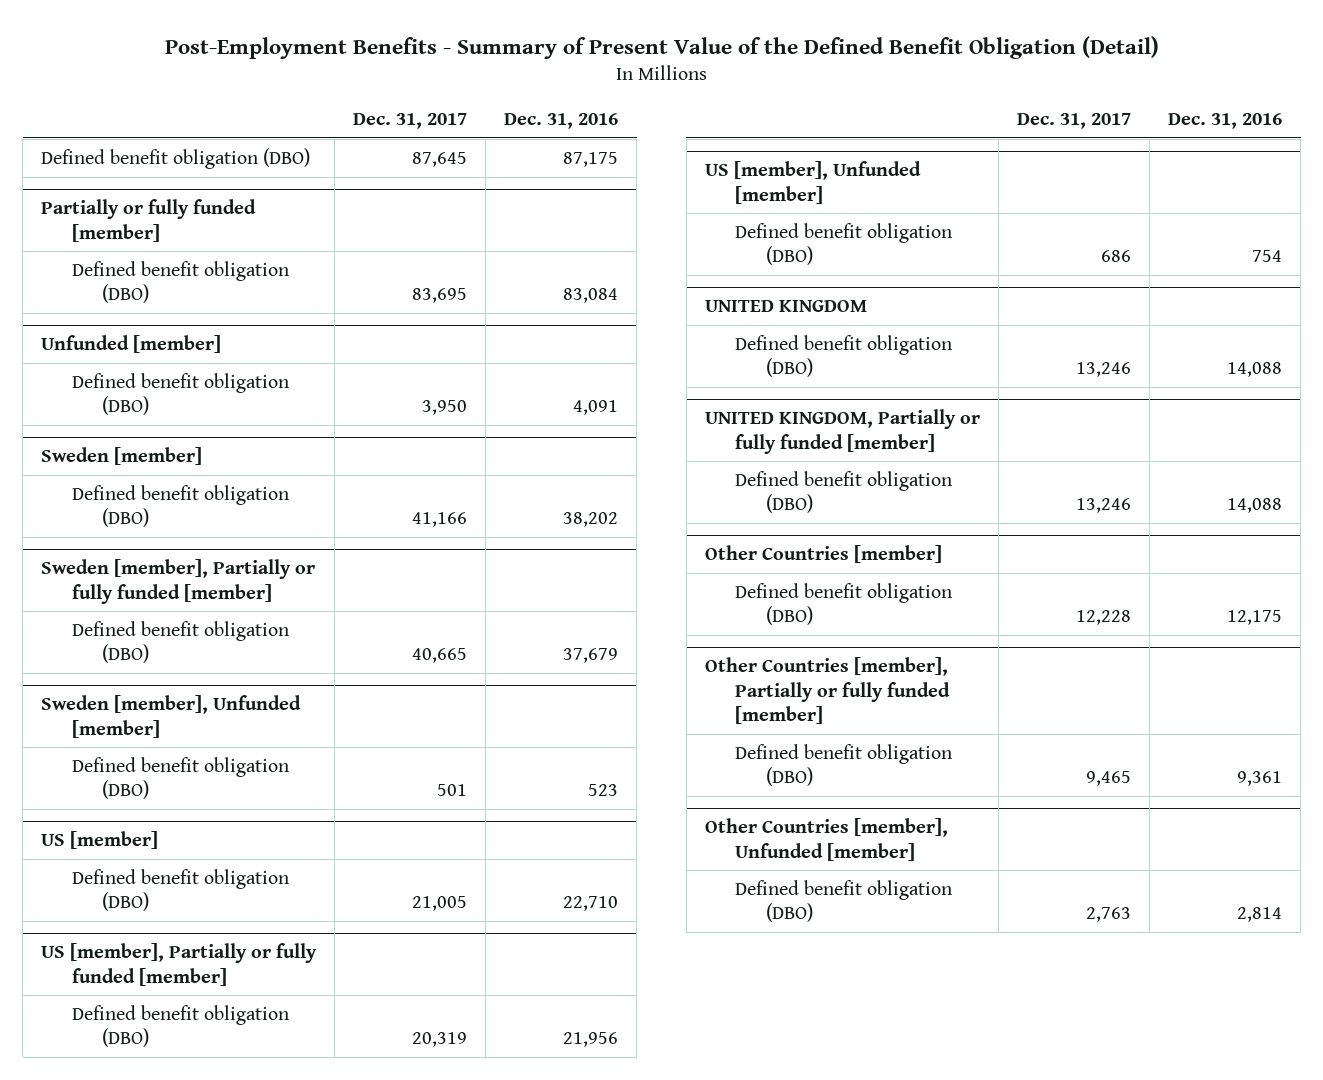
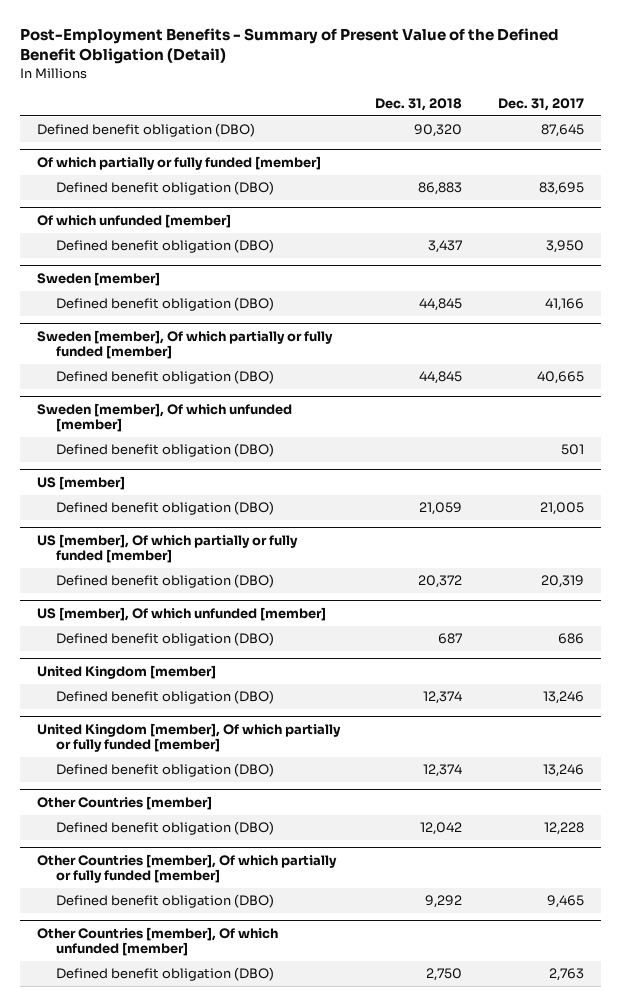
- | Dec. 31, 2017 | Dec. 31, 2016
+ | Dec. 31, 2018 | Dec. 31, 2017
- Partially or fully funded [member]
+ Of which partially or fully funded [member]
- Unfunded [member]
+ Of which unfunded [member]
- Sweden [member], Partially or fully funded [member]
+ Sweden [member], Of which partially or fully funded [member]
- Sweden [member], Unfunded [member]
+ Sweden [member], Of which unfunded [member]
- US [member], Partially or fully funded [member]
+ US [member], Of which partially or fully funded [member]
- US [member], Unfunded [member]
+ US [member], Of which unfunded [member]
- UNITED KINGDOM
+ United Kingdom [member]
- UNITED KINGDOM, Partially or fully funded [member]
+ United Kingdom [member], Of which partially or fully funded [member]
- Other Countries [member], Partially or fully funded [member]
+ Other Countries [member], Of which partially or fully funded [member]
- Other Countries [member], Unfunded [member]
+ Other Countries [member], Of which unfunded [member]

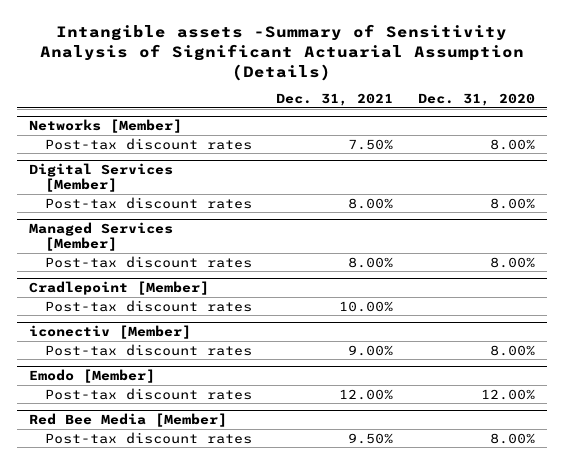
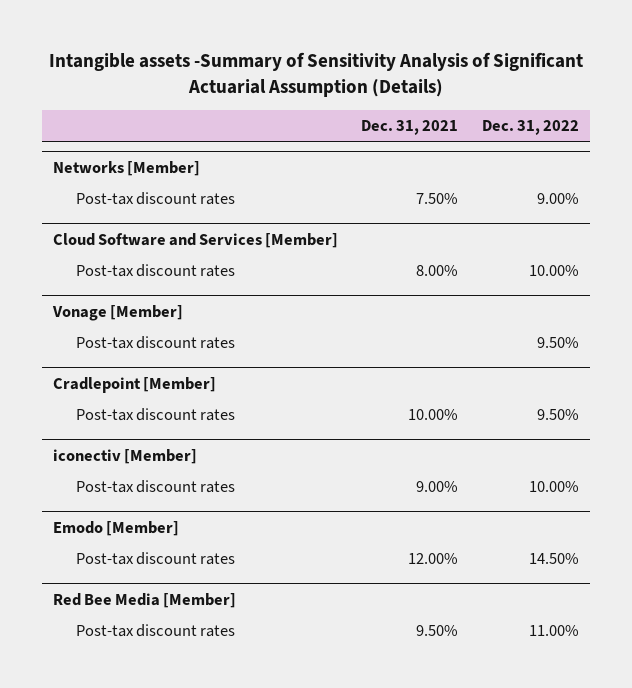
- | Dec. 31, 2021 | Dec. 31, 2020
+ | Dec. 31, 2021 | Dec. 31, 2022
- Digital Services [Member]
- Post-tax discount rates | 8.00% | 8.00%
- Managed Services [Member]
+ Cloud Software and Services [Member]
+ Vonage [Member]
+ Post-tax discount rates | | 9.50%

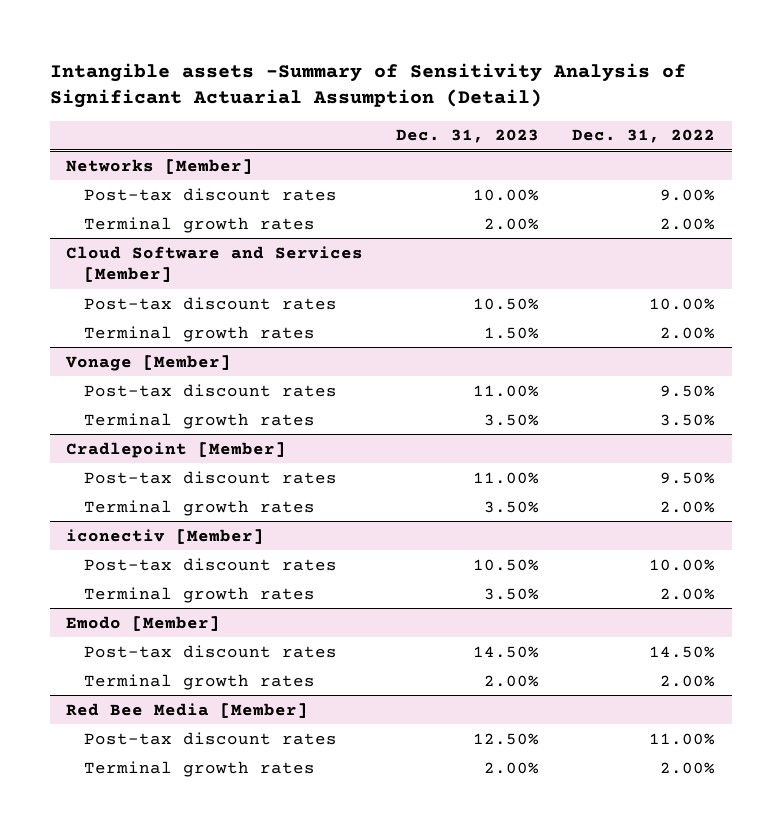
- Intangible assets -Summary of Sensitivity Analysis of Significant Actuarial Assumption (Details)
+ Intangible assets -Summary of Sensitivity Analysis of Significant Actuarial Assumption (Detail)
- | Dec. 31, 2021 | Dec. 31, 2022
+ | Dec. 31, 2023 | Dec. 31, 2022
@ Networks [Member]
+ Terminal growth rates | 2.00% | 2.00%
@ Cloud Software and Services [Member]
+ Terminal growth rates | 1.50% | 2.00%
@ Vonage [Member]
+ Terminal growth rates | 3.50% | 3.50%
@ Cradlepoint [Member]
+ Terminal growth rates | 3.50% | 2.00%
@ iconectiv [Member]
+ Terminal growth rates | 3.50% | 2.00%
@ Emodo [Member]
+ Terminal growth rates | 2.00% | 2.00%
@ Red Bee Media [Member]
+ Terminal growth rates | 2.00% | 2.00%

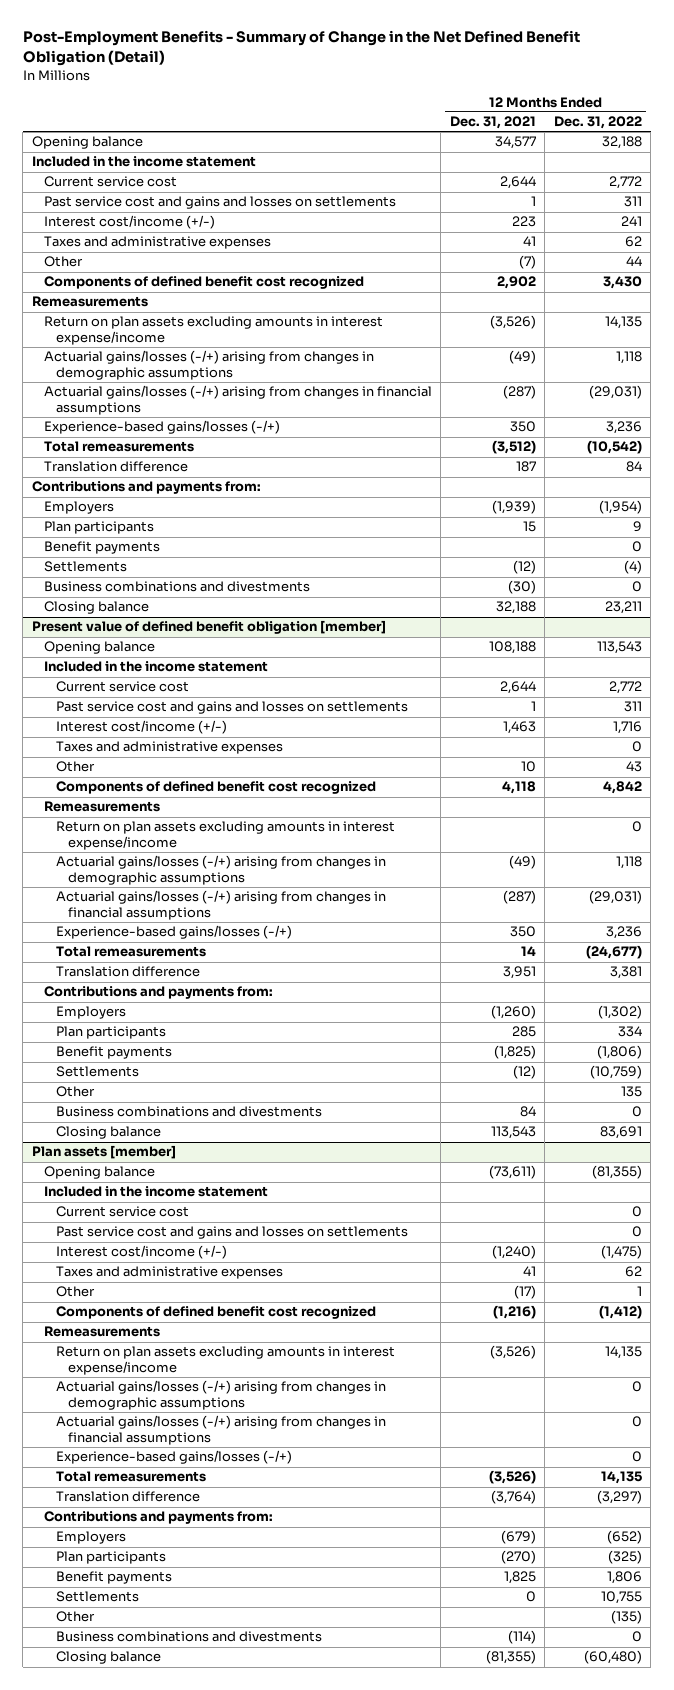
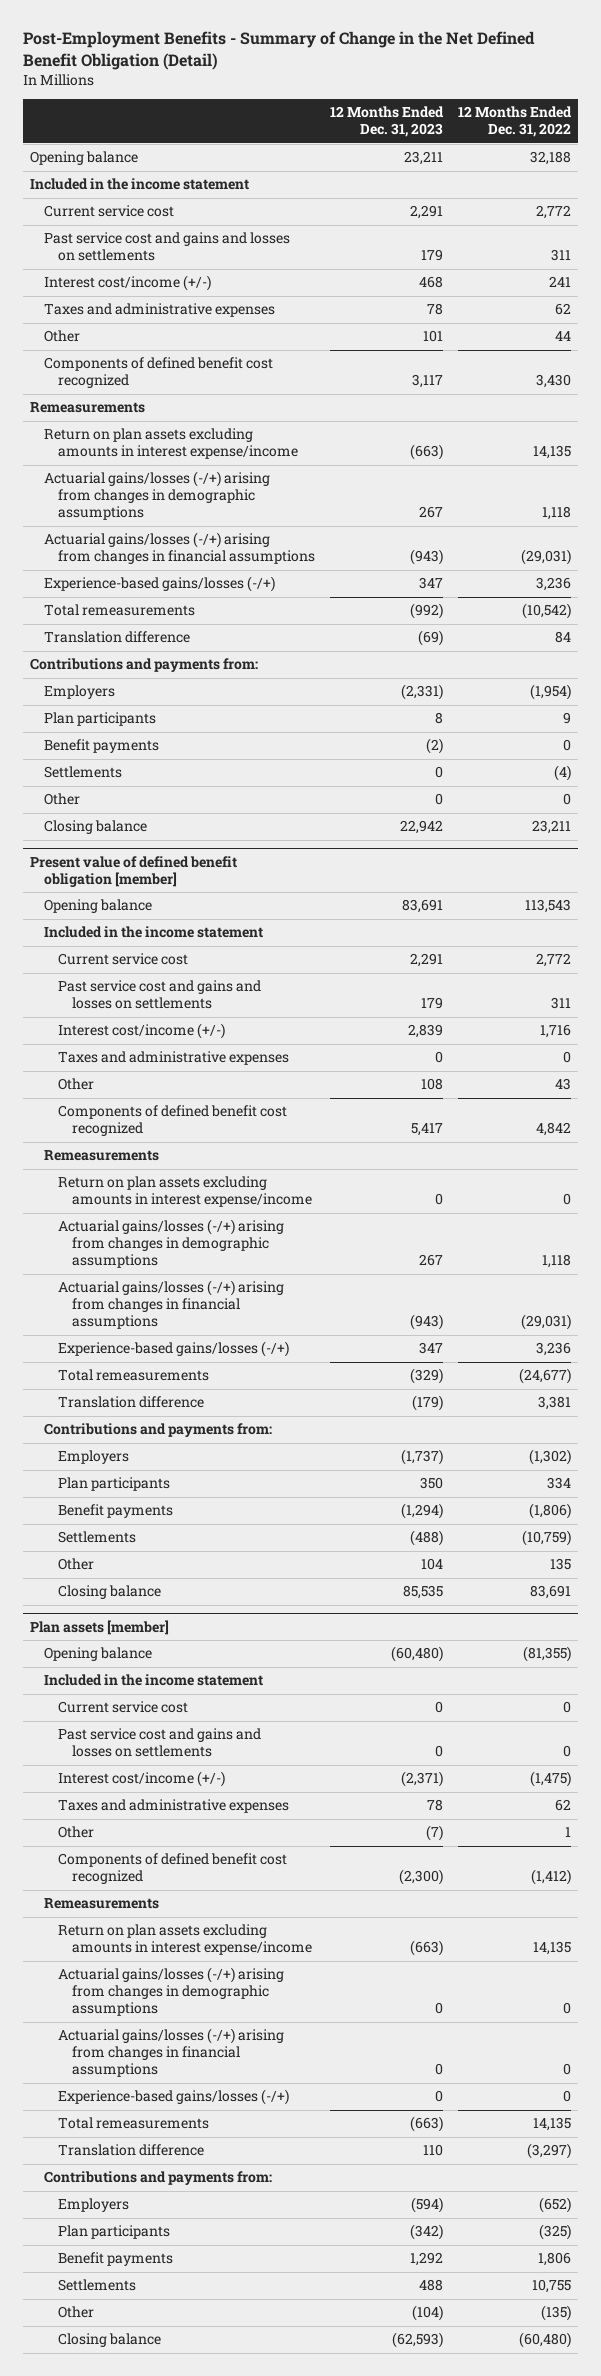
- | 12 Months Ended Dec. 31, 2021 | 12 Months Ended Dec. 31, 2022
+ | 12 Months Ended Dec. 31, 2023 | 12 Months Ended Dec. 31, 2022
- Business combinations and divestments | (30) | 0
+ Other | 0 | 0
@ Present value of defined benefit obligation [member]
- Business combinations and divestments | 84 | 0
@ Plan assets [member]
- Business combinations and divestments | (114) | 0

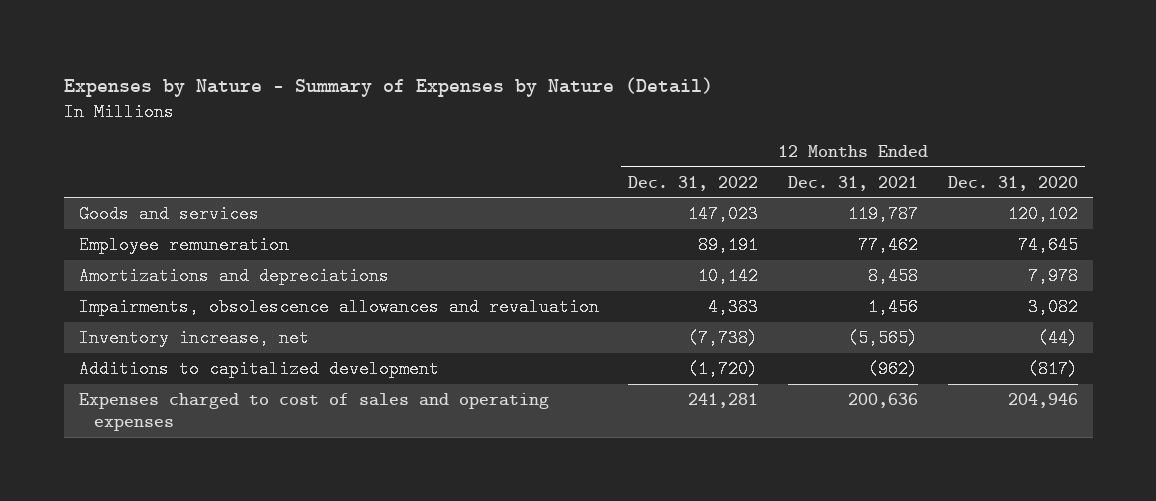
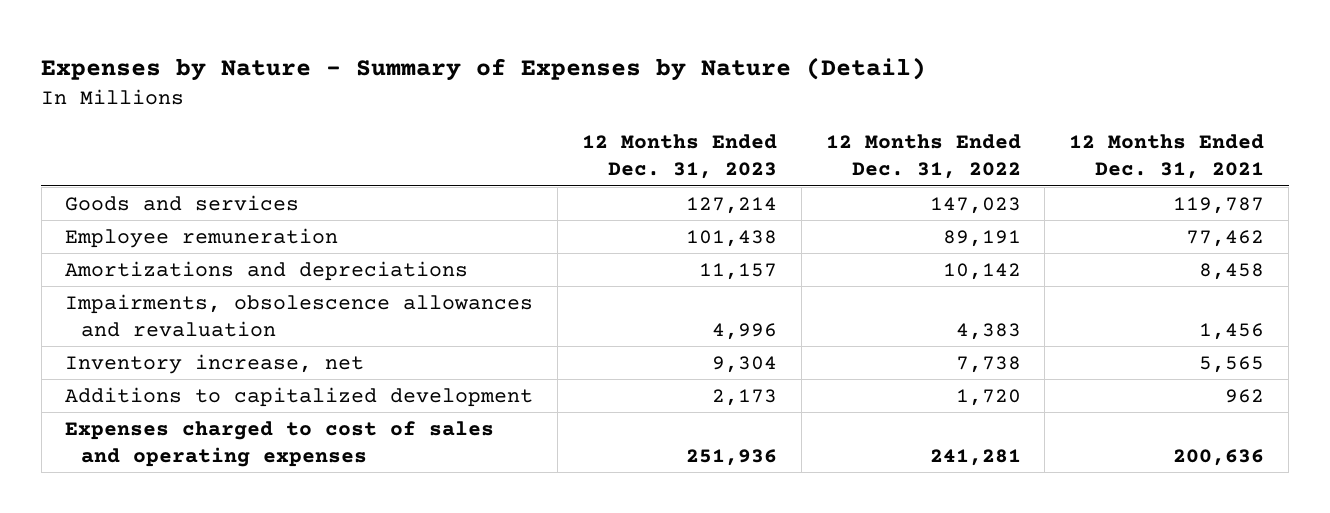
- | 12 Months Ended Dec. 31, 2022 | 12 Months Ended Dec. 31, 2021 | 12 Months Ended Dec. 31, 2020
+ | 12 Months Ended Dec. 31, 2023 | 12 Months Ended Dec. 31, 2022 | 12 Months Ended Dec. 31, 2021
- Inventory increase, net | (7,738) | (5,565) | (44)
- Additions to capitalized development | (1,720) | (962) | (817)
+ Inventory increase, net | 9,304 | 7,738 | 5,565
+ Additions to capitalized development | 2,173 | 1,720 | 962

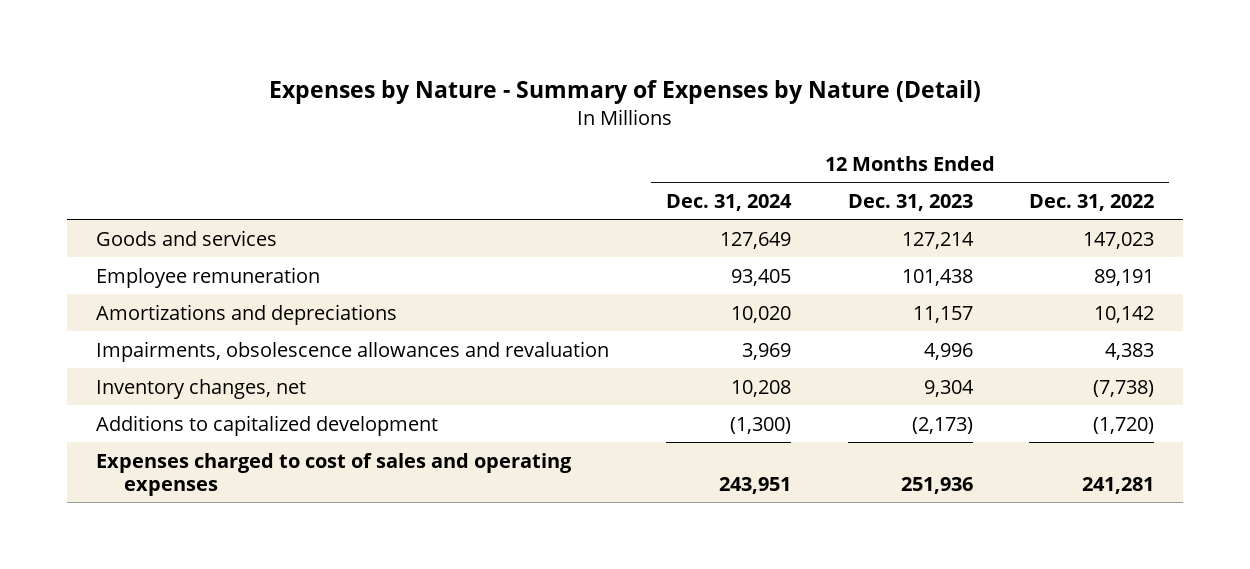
- | 12 Months Ended Dec. 31, 2023 | 12 Months Ended Dec. 31, 2022 | 12 Months Ended Dec. 31, 2021
+ | 12 Months Ended Dec. 31, 2024 | 12 Months Ended Dec. 31, 2023 | 12 Months Ended Dec. 31, 2022
- Inventory increase, net | 9,304 | 7,738 | 5,565
- Additions to capitalized development | 2,173 | 1,720 | 962
+ Inventory changes, net | 10,208 | 9,304 | (7,738)
+ Additions to capitalized development | (1,300) | (2,173) | (1,720)

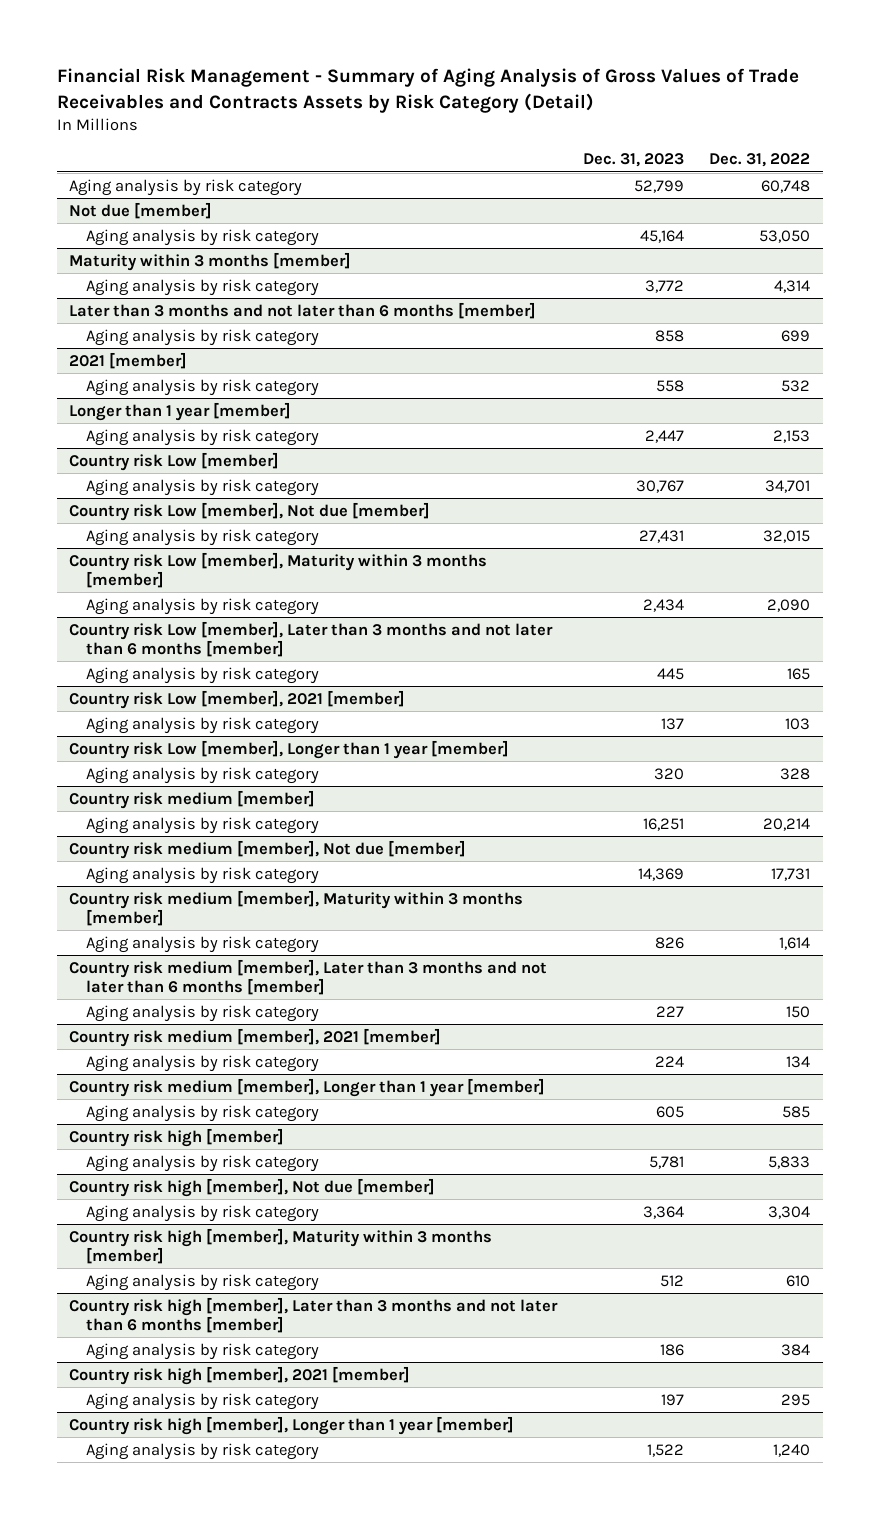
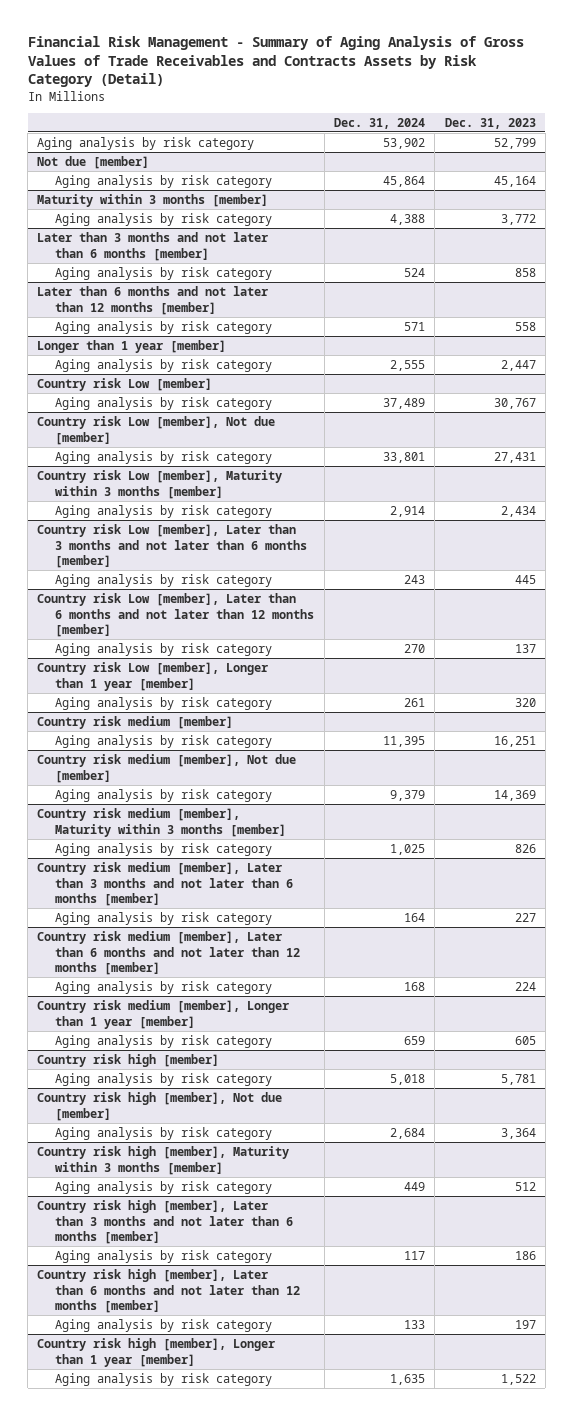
- | Dec. 31, 2023 | Dec. 31, 2022
+ | Dec. 31, 2024 | Dec. 31, 2023
- 2021 [member]
+ Later than 6 months and not later than 12 months [member]
- Country risk Low [member], 2021 [member]
+ Country risk Low [member], Later than 6 months and not later than 12 months [member]
- Country risk medium [member], 2021 [member]
+ Country risk medium [member], Later than 6 months and not later than 12 months [member]
- Country risk high [member], 2021 [member]
+ Country risk high [member], Later than 6 months and not later than 12 months [member]

